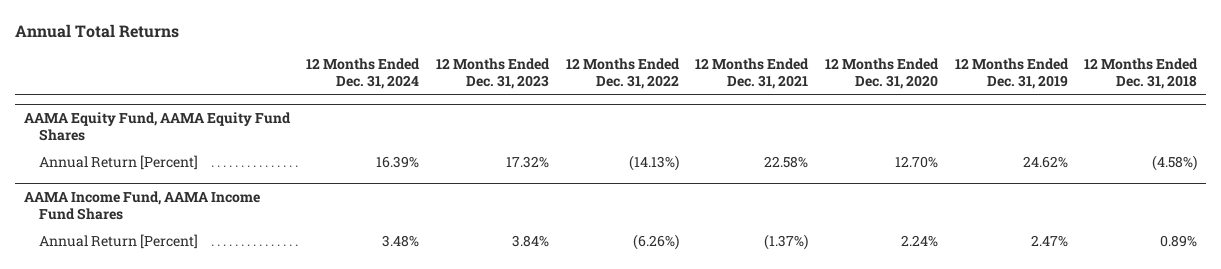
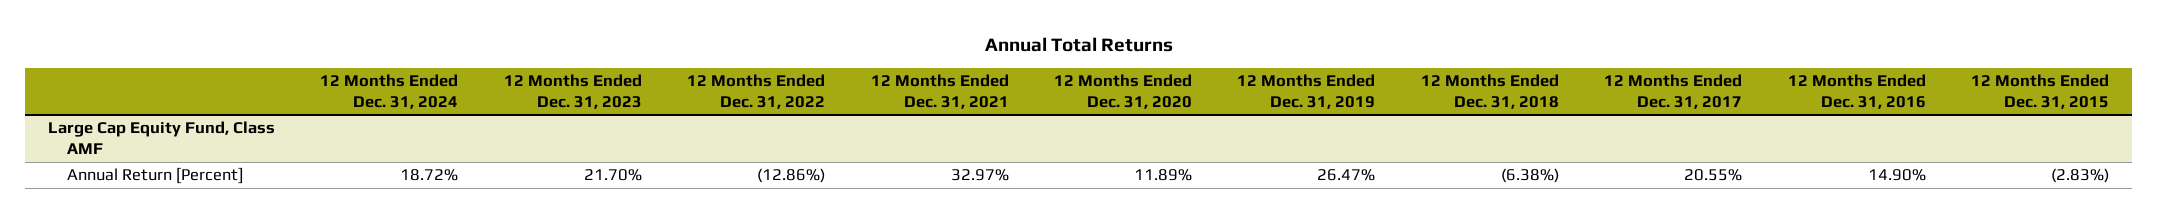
- | 12 Months Ended Dec. 31, 2024 | 12 Months Ended Dec. 31, 2023 | 12 Months Ended Dec. 31, 2022 | 12 Months Ended Dec. 31, 2021 | 12 Months Ended Dec. 31, 2020 | 12 Months Ended Dec. 31, 2019 | 12 Months Ended Dec. 31, 2018
+ | 12 Months Ended Dec. 31, 2024 | 12 Months Ended Dec. 31, 2023 | 12 Months Ended Dec. 31, 2022 | 12 Months Ended Dec. 31, 2021 | 12 Months Ended Dec. 31, 2020 | 12 Months Ended Dec. 31, 2019 | 12 Months Ended Dec. 31, 2018 | 12 Months Ended Dec. 31, 2017 | 12 Months Ended Dec. 31, 2016 | 12 Months Ended Dec. 31, 2015
- AAMA Equity Fund, AAMA Equity Fund Shares
- Annual Return [Percent] | 16.39% | 17.32% | (14.13%) | 22.58% | 12.70% | 24.62% | (4.58%)
- AAMA Income Fund, AAMA Income Fund Shares
- Annual Return [Percent] | 3.48% | 3.84% | (6.26%) | (1.37%) | 2.24% | 2.47% | 0.89%
+ Large Cap Equity Fund, Class AMF
+ Annual Return [Percent] | 18.72% | 21.70% | (12.86%) | 32.97% | 11.89% | 26.47% | (6.38%) | 20.55% | 14.90% | (2.83%)

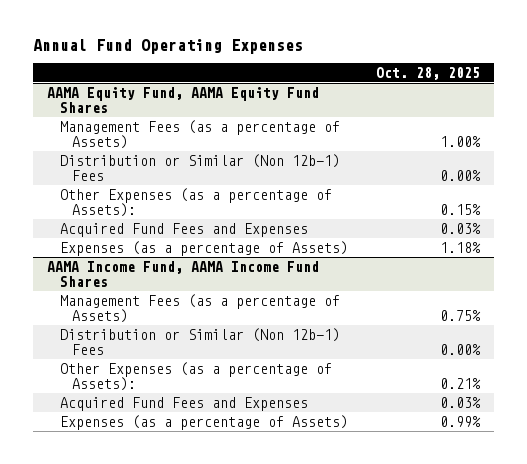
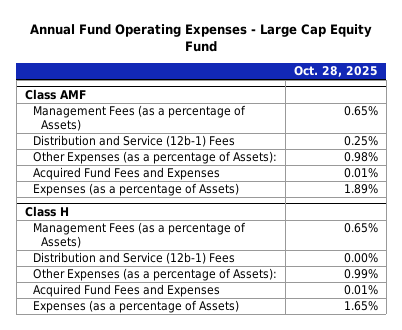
- Annual Fund Operating Expenses
+ Annual Fund Operating Expenses - Large Cap Equity Fund
- AAMA Equity Fund, AAMA Equity Fund Shares
- Management Fees (as a percentage of Assets) | 1.00%
- Distribution or Similar (Non 12b-1) Fees | 0.00%
- Other Expenses (as a percentage of Assets): | 0.15%
- Acquired Fund Fees and Expenses | 0.03%
- Expenses (as a percentage of Assets) | 1.18%
- AAMA Income Fund, AAMA Income Fund Shares
- Management Fees (as a percentage of Assets) | 0.75%
- Distribution or Similar (Non 12b-1) Fees | 0.00%
- Other Expenses (as a percentage of Assets): | 0.21%
- Acquired Fund Fees and Expenses | 0.03%
- Expenses (as a percentage of Assets) | 0.99%
+ Class AMF
+ Management Fees (as a percentage of Assets) | 0.65%
+ Distribution and Service (12b-1) Fees | 0.25%
+ Other Expenses (as a percentage of Assets): | 0.98%
+ Acquired Fund Fees and Expenses | 0.01%
+ Expenses (as a percentage of Assets) | 1.89%
+ Class H
+ Management Fees (as a percentage of Assets) | 0.65%
+ Distribution and Service (12b-1) Fees | 0.00%
+ Other Expenses (as a percentage of Assets): | 0.99%
+ Acquired Fund Fees and Expenses | 0.01%
+ Expenses (as a percentage of Assets) | 1.65%

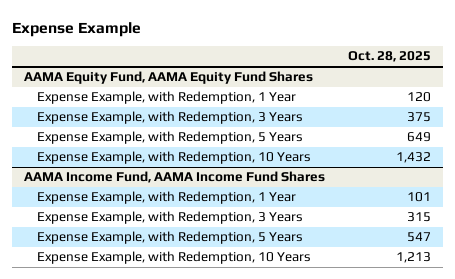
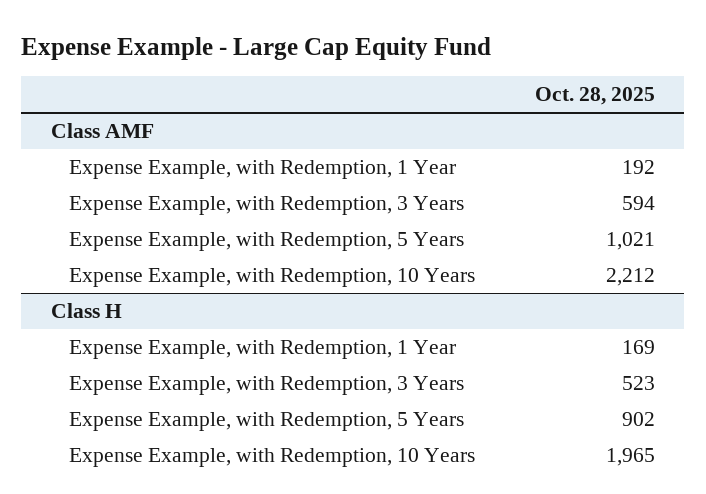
- Expense Example
+ Expense Example - Large Cap Equity Fund
- AAMA Equity Fund, AAMA Equity Fund Shares
- Expense Example, with Redemption, 1 Year | 120
- Expense Example, with Redemption, 3 Years | 375
- Expense Example, with Redemption, 5 Years | 649
- Expense Example, with Redemption, 10 Years | 1,432
- AAMA Income Fund, AAMA Income Fund Shares
- Expense Example, with Redemption, 1 Year | 101
- Expense Example, with Redemption, 3 Years | 315
- Expense Example, with Redemption, 5 Years | 547
- Expense Example, with Redemption, 10 Years | 1,213
+ Class AMF
+ Expense Example, with Redemption, 1 Year | 192
+ Expense Example, with Redemption, 3 Years | 594
+ Expense Example, with Redemption, 5 Years | 1,021
+ Expense Example, with Redemption, 10 Years | 2,212
+ Class H
+ Expense Example, with Redemption, 1 Year | 169
+ Expense Example, with Redemption, 3 Years | 523
+ Expense Example, with Redemption, 5 Years | 902
+ Expense Example, with Redemption, 10 Years | 1,965

